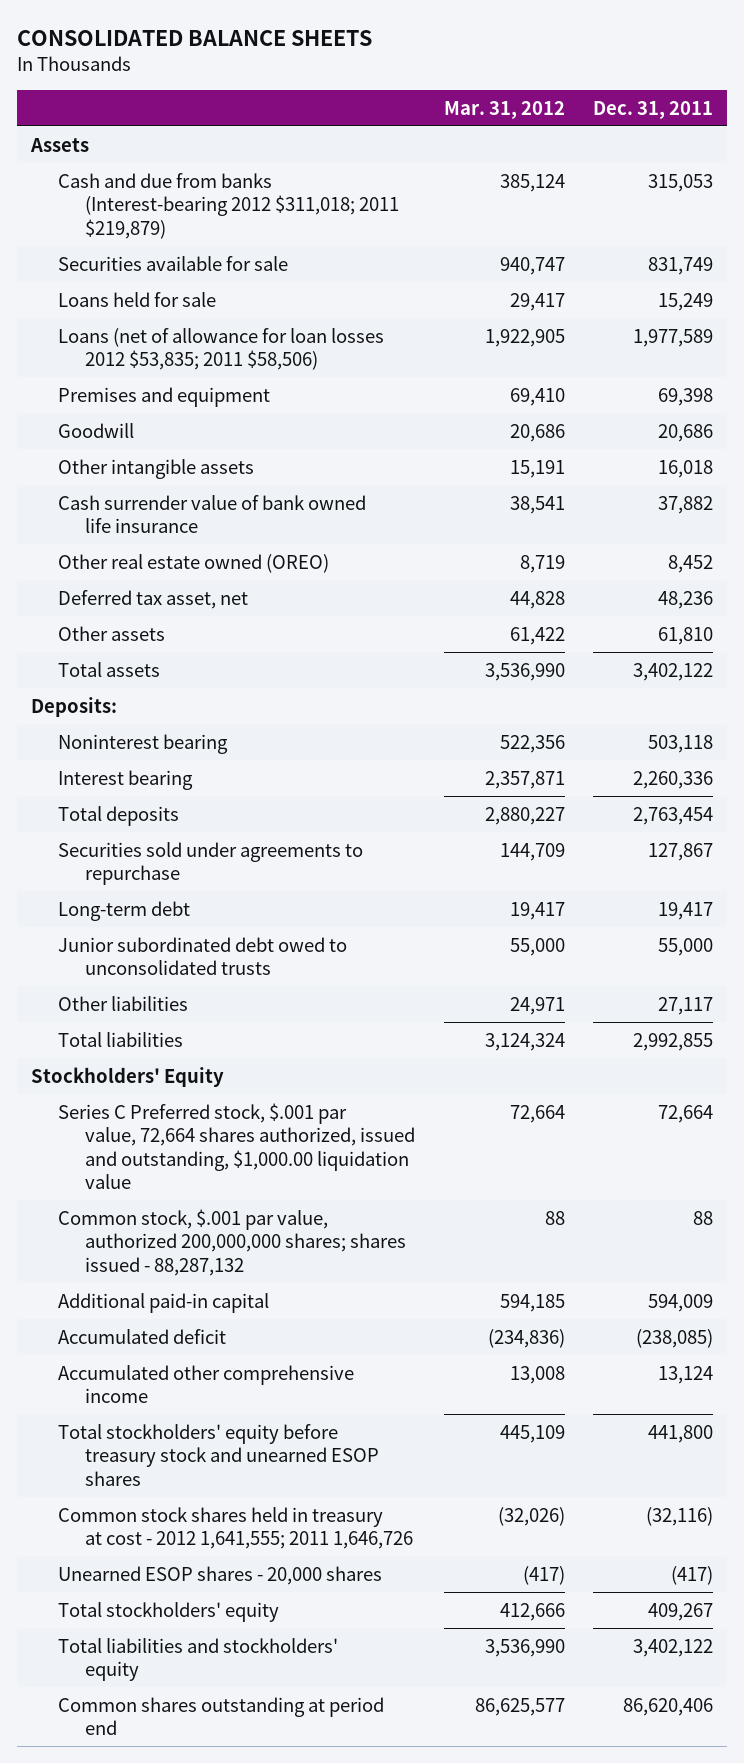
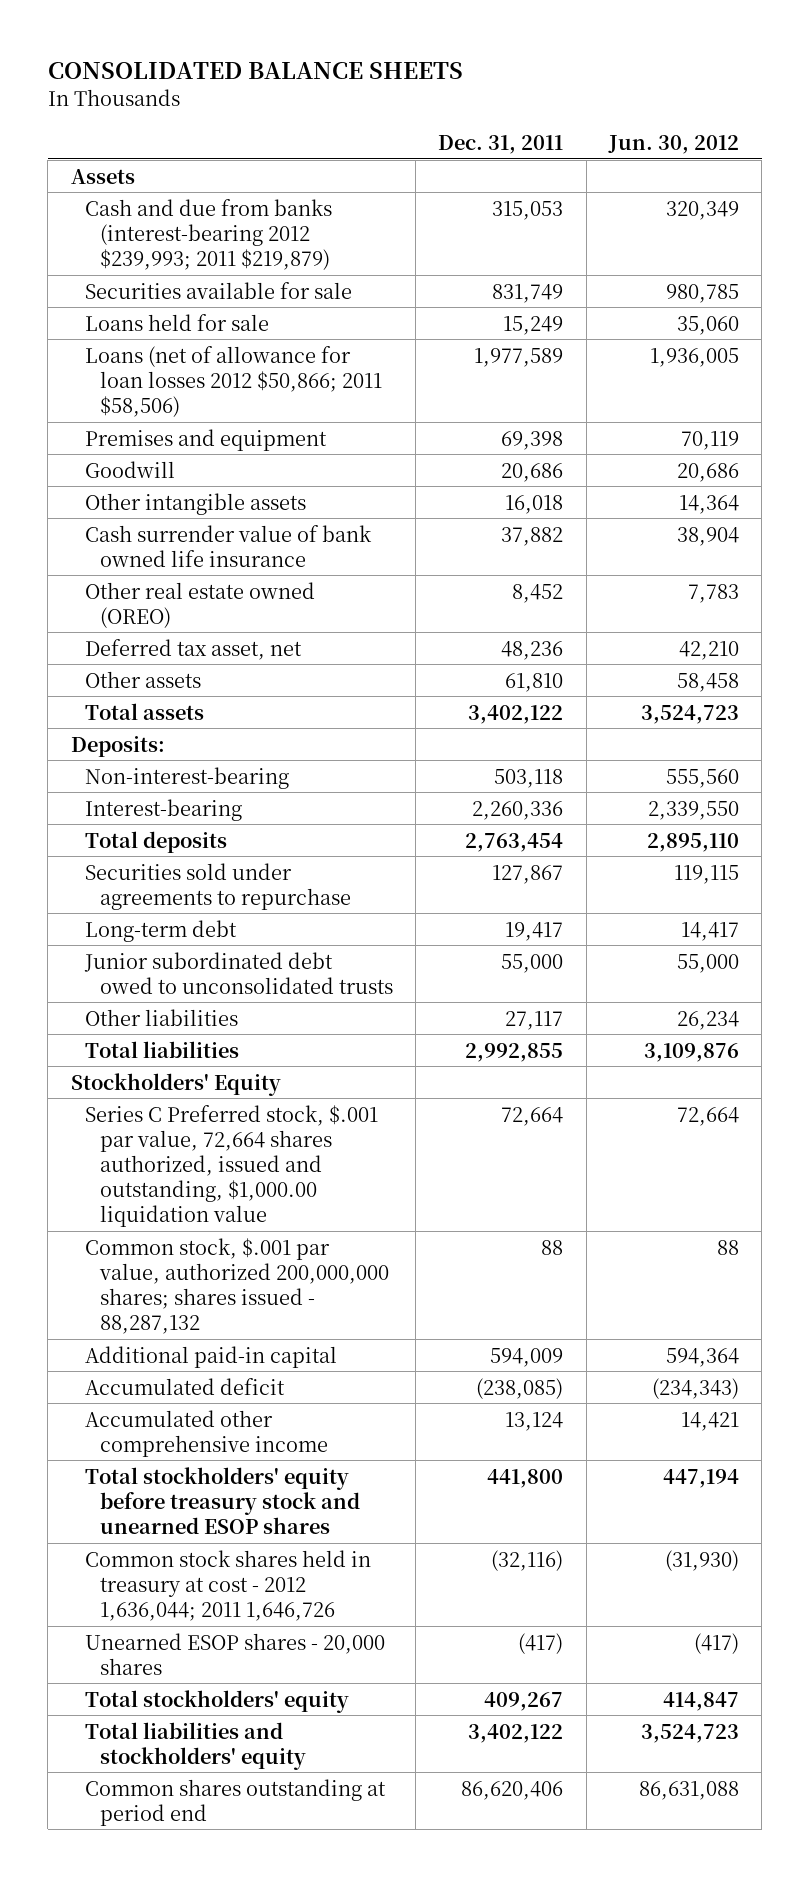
- | Mar. 31, 2012 | Dec. 31, 2011
+ | Dec. 31, 2011 | Jun. 30, 2012
- Cash and due from banks (Interest-bearing 2012 $311,018; 2011 $219,879) | 385,124 | 315,053
+ Cash and due from banks (interest-bearing 2012 $239,993; 2011 $219,879) | 315,053 | 320,349
- Loans (net of allowance for loan losses 2012 $53,835; 2011 $58,506) | 1,922,905 | 1,977,589
+ Loans (net of allowance for loan losses 2012 $50,866; 2011 $58,506) | 1,977,589 | 1,936,005
- Noninterest bearing | 522,356 | 503,118
- Interest bearing | 2,357,871 | 2,260,336
+ Non-interest-bearing | 503,118 | 555,560
+ Interest-bearing | 2,260,336 | 2,339,550
- Common stock shares held in treasury at cost - 2012 1,641,555; 2011 1,646,726 | (32,026) | (32,116)
+ Common stock shares held in treasury at cost - 2012 1,636,044; 2011 1,646,726 | (32,116) | (31,930)

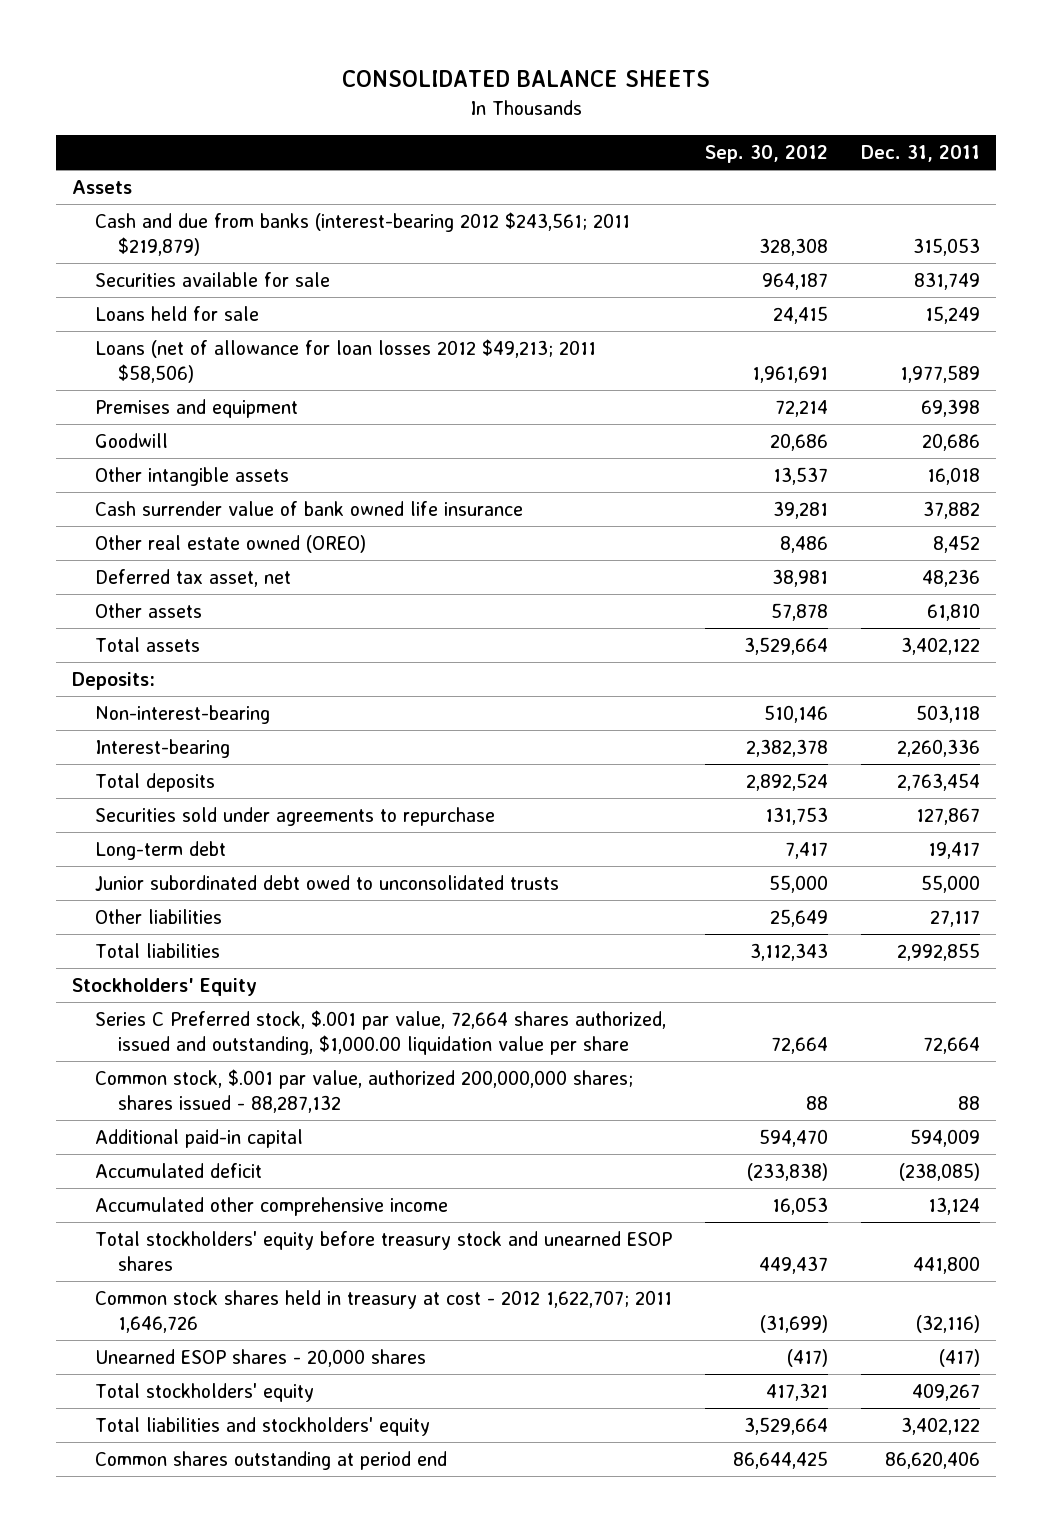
- | Dec. 31, 2011 | Jun. 30, 2012
+ | Sep. 30, 2012 | Dec. 31, 2011
- Cash and due from banks (interest-bearing 2012 $239,993; 2011 $219,879) | 315,053 | 320,349
+ Cash and due from banks (interest-bearing 2012 $243,561; 2011 $219,879) | 328,308 | 315,053
- Loans (net of allowance for loan losses 2012 $50,866; 2011 $58,506) | 1,977,589 | 1,936,005
+ Loans (net of allowance for loan losses 2012 $49,213; 2011 $58,506) | 1,961,691 | 1,977,589
- Series C Preferred stock, $.001 par value, 72,664 shares authorized, issued and outstanding, $1,000.00 liquidation value | 72,664 | 72,664
+ Series C Preferred stock, $.001 par value, 72,664 shares authorized, issued and outstanding, $1,000.00 liquidation value per share | 72,664 | 72,664
- Common stock shares held in treasury at cost - 2012 1,636,044; 2011 1,646,726 | (32,116) | (31,930)
+ Common stock shares held in treasury at cost - 2012 1,622,707; 2011 1,646,726 | (31,699) | (32,116)

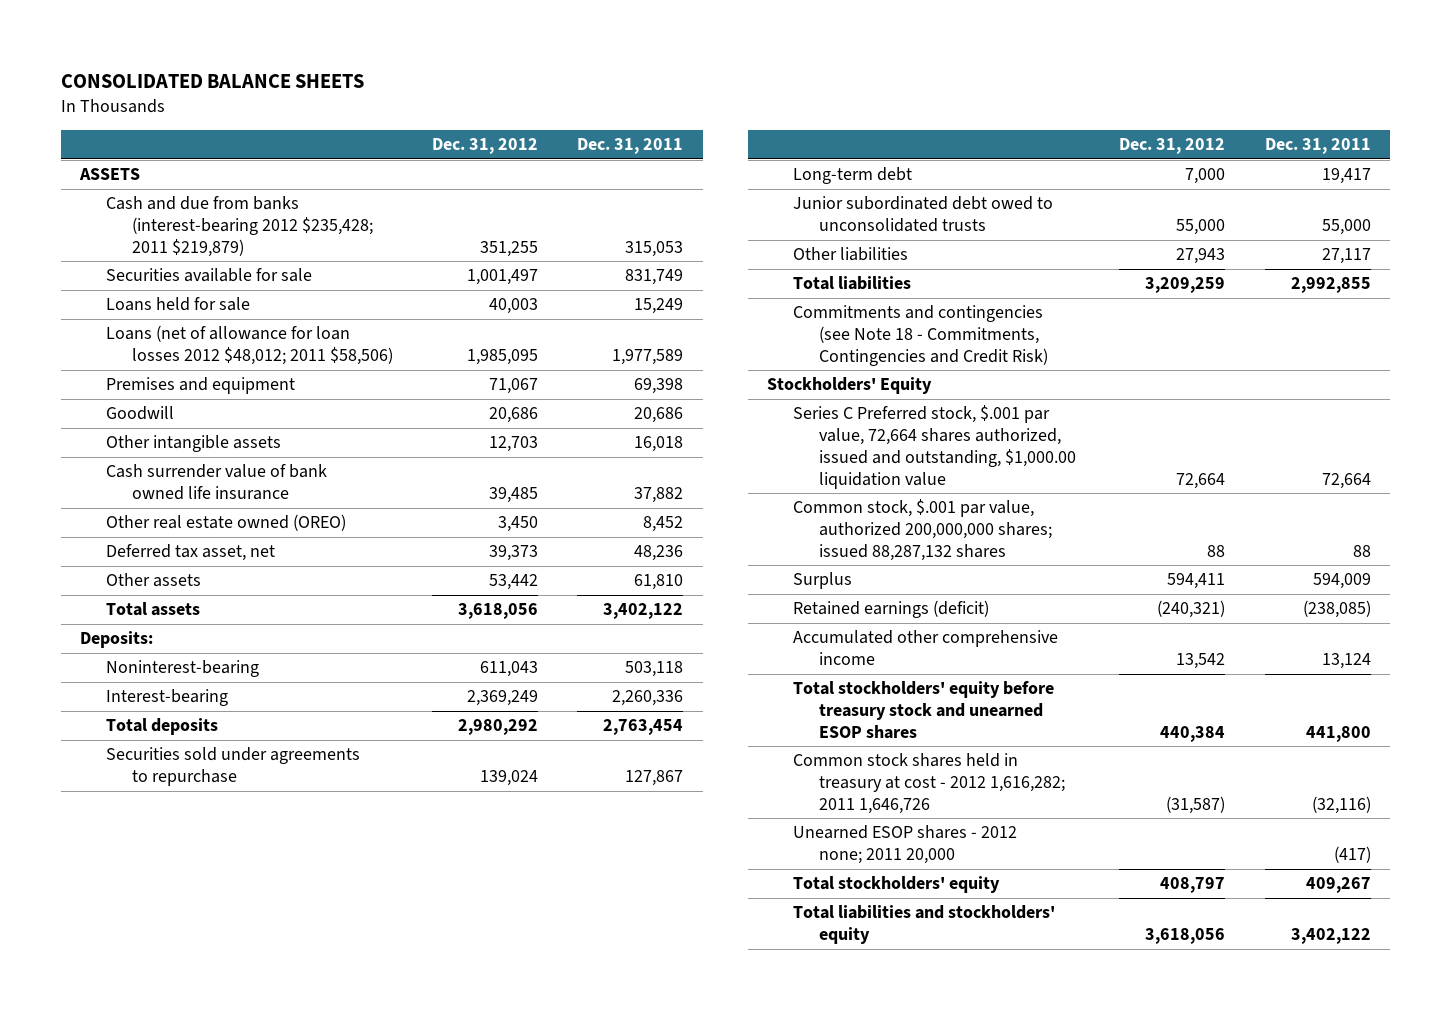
- | Sep. 30, 2012 | Dec. 31, 2011
+ | Dec. 31, 2012 | Dec. 31, 2011
- Assets
- Cash and due from banks (interest-bearing 2012 $243,561; 2011 $219,879) | 328,308 | 315,053
+ ASSETS
+ Cash and due from banks (interest-bearing 2012 $235,428; 2011 $219,879) | 351,255 | 315,053
- Loans (net of allowance for loan losses 2012 $49,213; 2011 $58,506) | 1,961,691 | 1,977,589
+ Loans (net of allowance for loan losses 2012 $48,012; 2011 $58,506) | 1,985,095 | 1,977,589
- Non-interest-bearing | 510,146 | 503,118
+ Noninterest-bearing | 611,043 | 503,118
+ Commitments and contingencies (see Note 18 - Commitments, Contingencies and Credit Risk)
- Series C Preferred stock, $.001 par value, 72,664 shares authorized, issued and outstanding, $1,000.00 liquidation value per share | 72,664 | 72,664
- Common stock, $.001 par value, authorized 200,000,000 shares; shares issued - 88,287,132 | 88 | 88
- Additional paid-in capital | 594,470 | 594,009
- Accumulated deficit | (233,838) | (238,085)
+ Series C Preferred stock, $.001 par value, 72,664 shares authorized, issued and outstanding, $1,000.00 liquidation value | 72,664 | 72,664
+ Common stock, $.001 par value, authorized 200,000,000 shares; issued 88,287,132 shares | 88 | 88
+ Surplus | 594,411 | 594,009
+ Retained earnings (deficit) | (240,321) | (238,085)
- Common stock shares held in treasury at cost - 2012 1,622,707; 2011 1,646,726 | (31,699) | (32,116)
- Unearned ESOP shares - 20,000 shares | (417) | (417)
+ Common stock shares held in treasury at cost - 2012 1,616,282; 2011 1,646,726 | (31,587) | (32,116)
+ Unearned ESOP shares - 2012 none; 2011 20,000 | | (417)
- Common shares outstanding at period end | 86,644,425 | 86,620,406

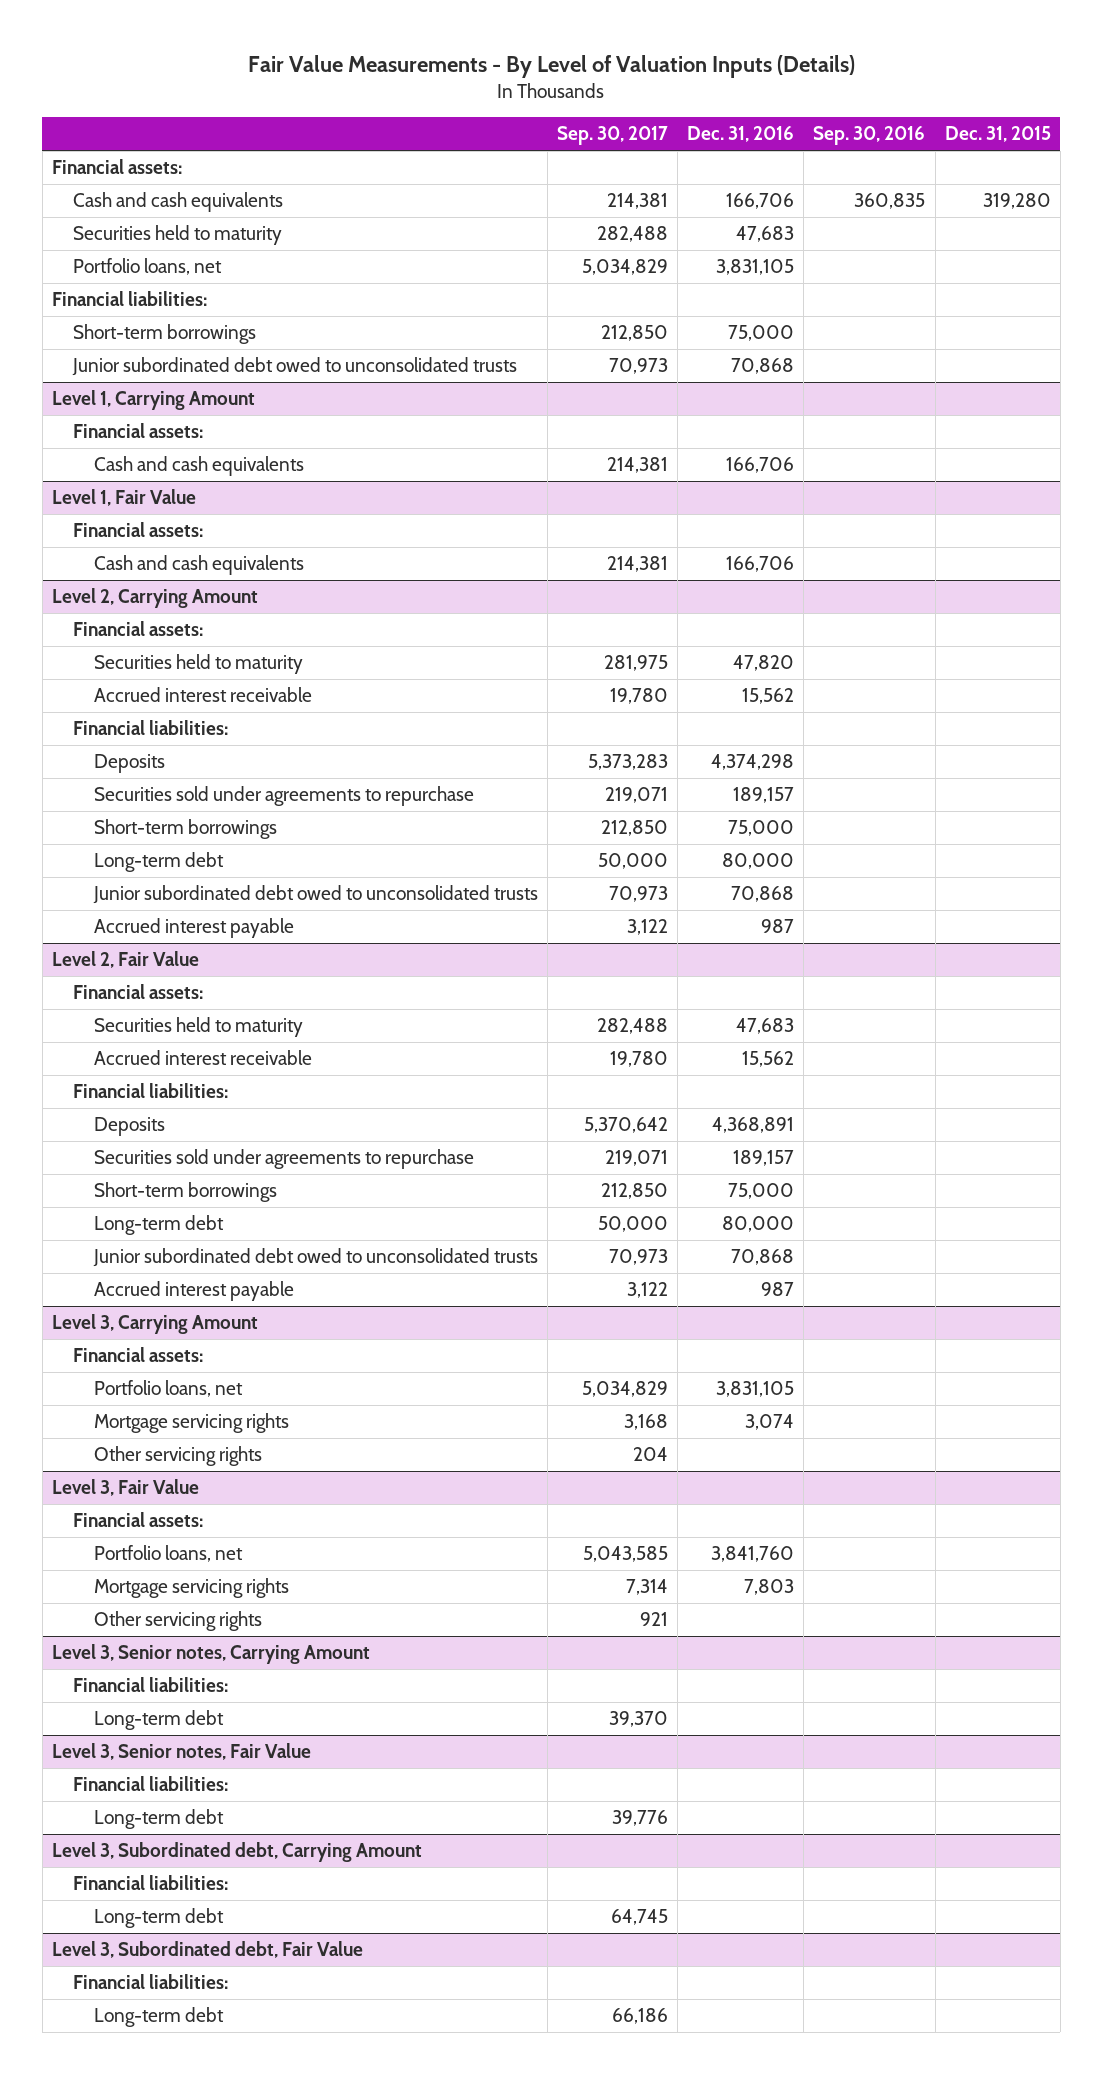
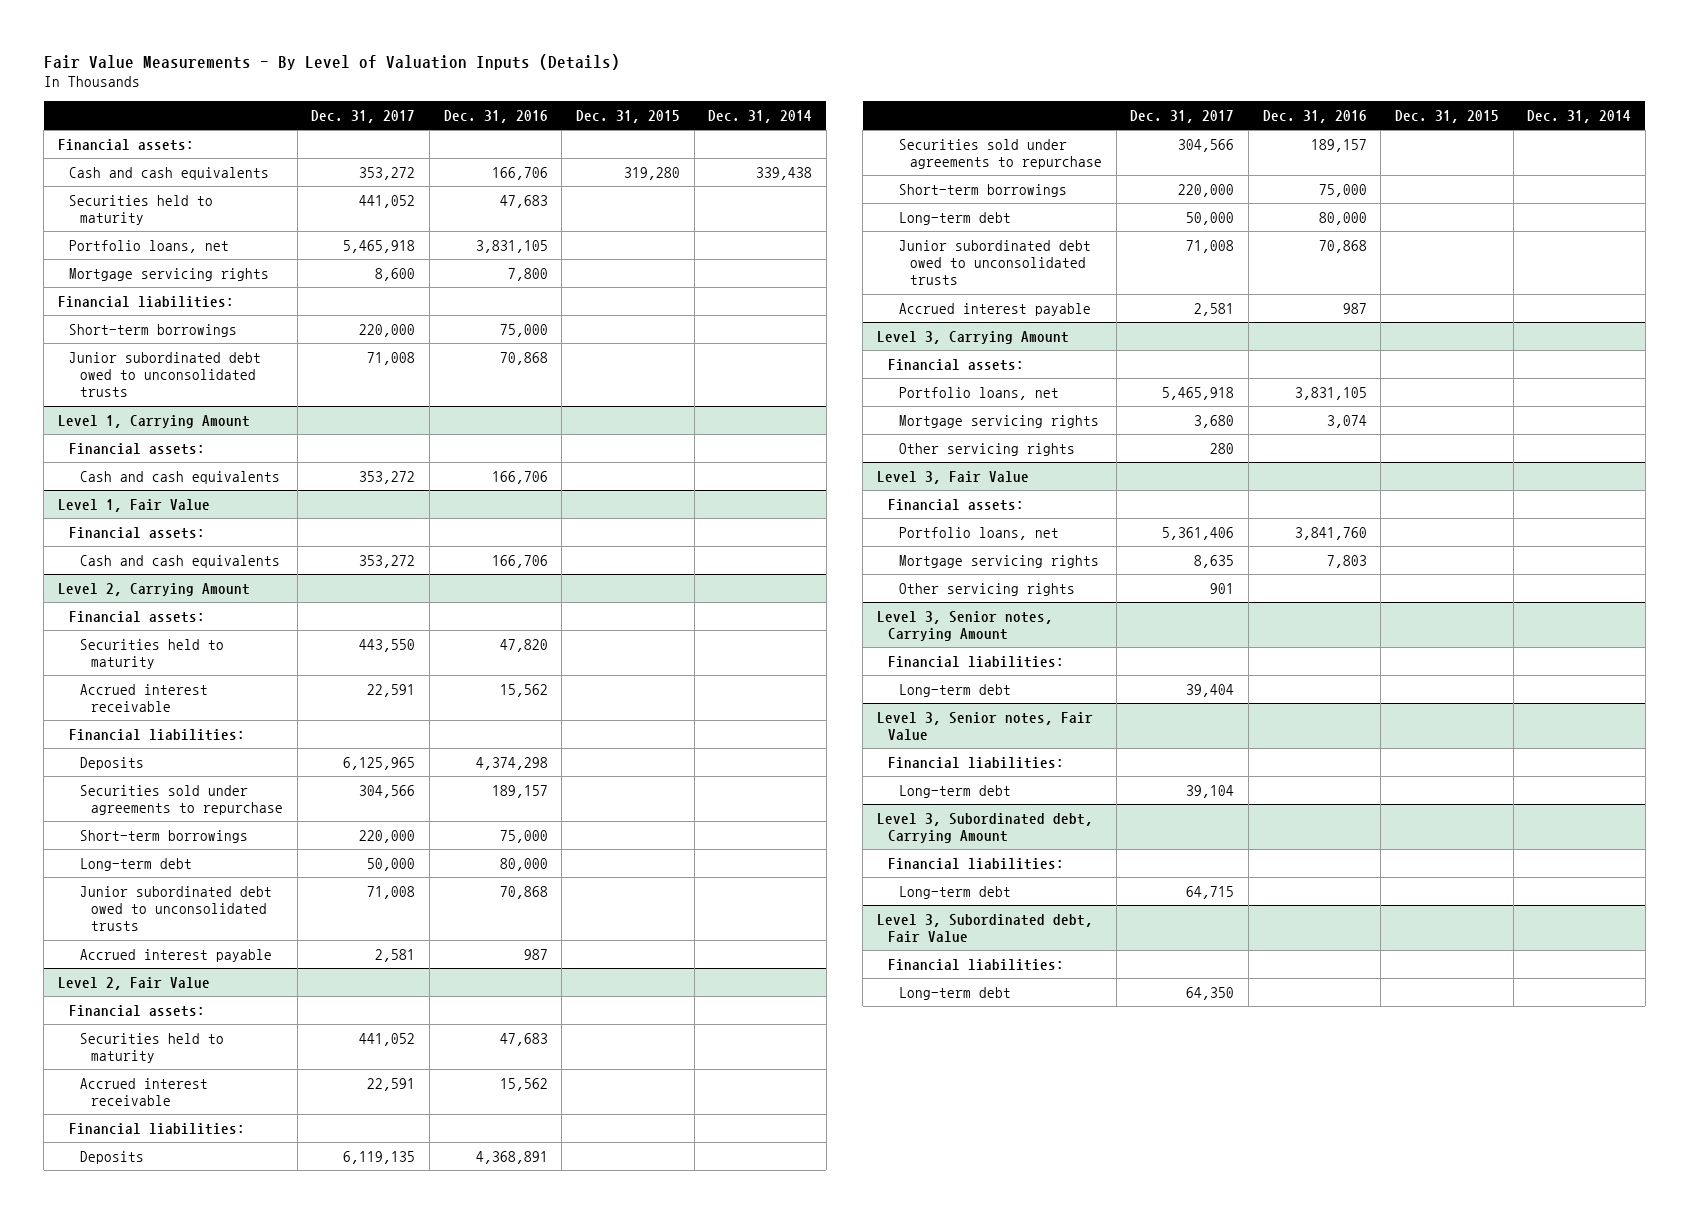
- | Sep. 30, 2017 | Dec. 31, 2016 | Sep. 30, 2016 | Dec. 31, 2015
+ | Dec. 31, 2017 | Dec. 31, 2016 | Dec. 31, 2015 | Dec. 31, 2014
+ Mortgage servicing rights | 8,600 | 7,800 | |

